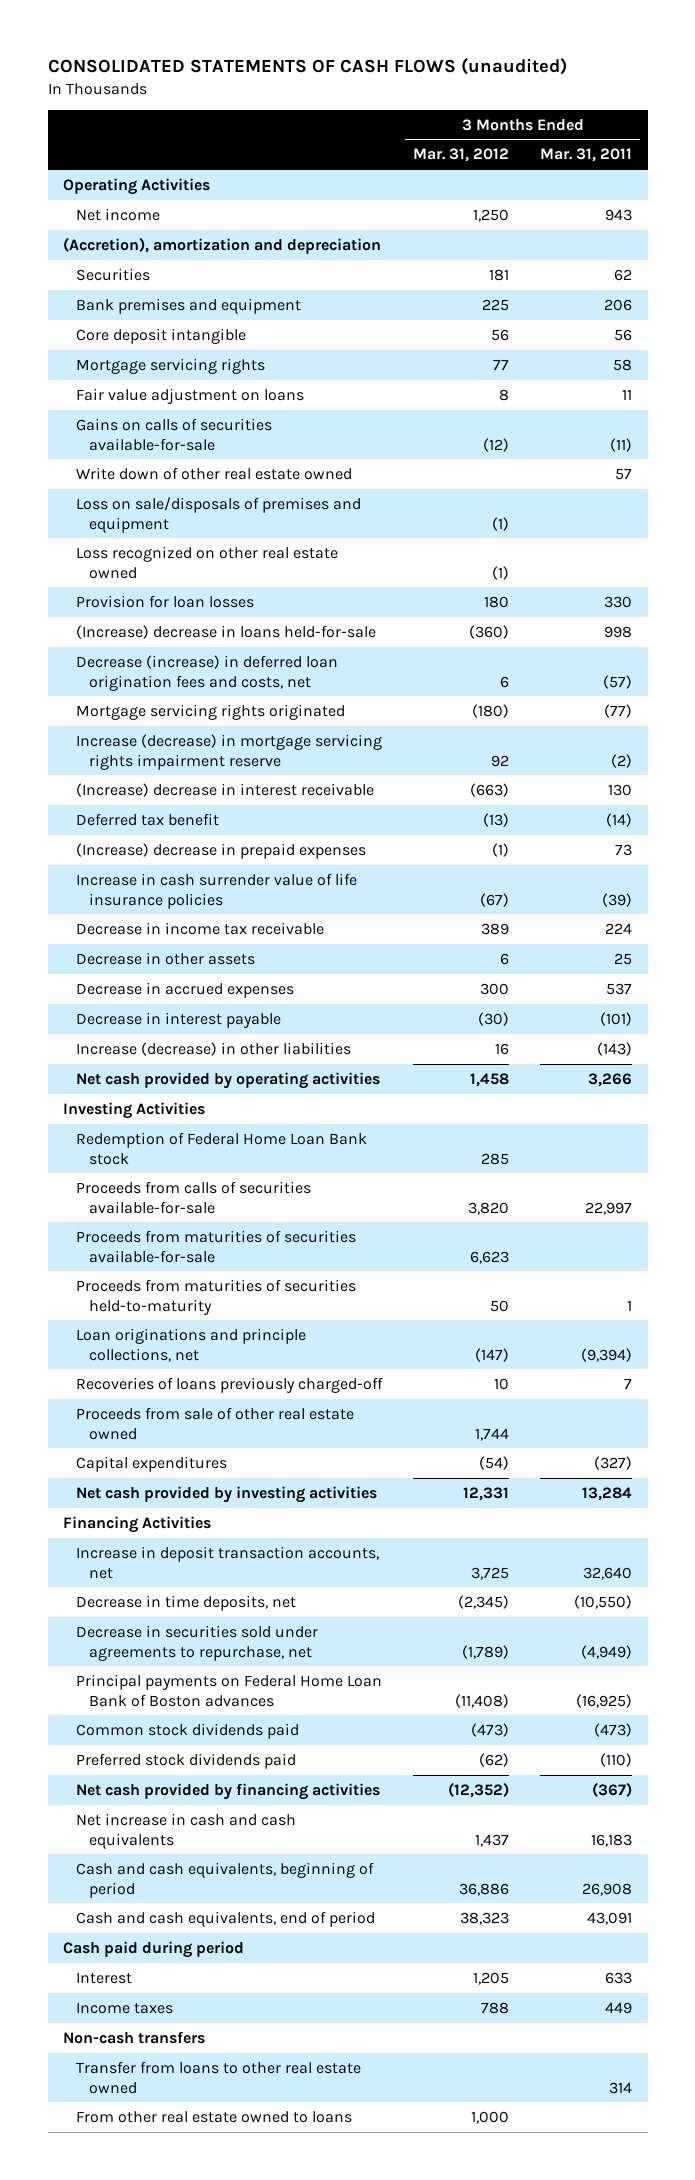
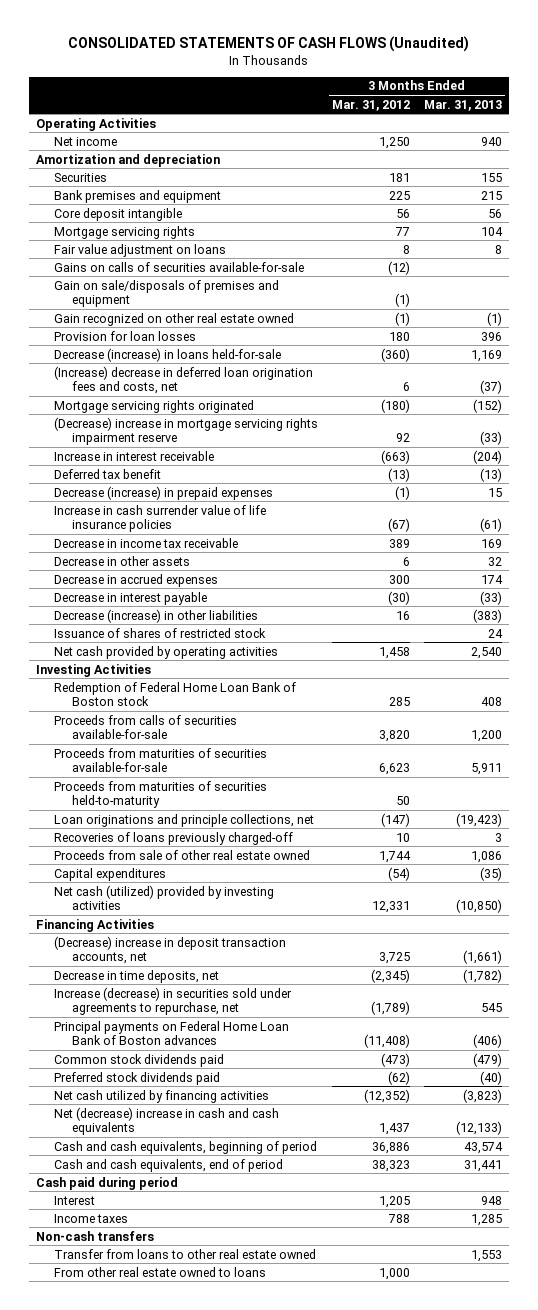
- CONSOLIDATED STATEMENTS OF CASH FLOWS (unaudited)
+ CONSOLIDATED STATEMENTS OF CASH FLOWS (Unaudited)
- | 3 Months Ended Mar. 31, 2012 | 3 Months Ended Mar. 31, 2011
+ | 3 Months Ended Mar. 31, 2012 | 3 Months Ended Mar. 31, 2013
- (Accretion), amortization and depreciation
+ Amortization and depreciation
- Write down of other real estate owned | | 57
- Loss on sale/disposals of premises and equipment | (1) |
- Loss recognized on other real estate owned | (1) |
+ Gain on sale/disposals of premises and equipment | (1) |
+ Gain recognized on other real estate owned | (1) | (1)
- (Increase) decrease in loans held-for-sale | (360) | 998
- Decrease (increase) in deferred loan origination fees and costs, net | 6 | (57)
+ Decrease (increase) in loans held-for-sale | (360) | 1,169
+ (Increase) decrease in deferred loan origination fees and costs, net | 6 | (37)
- Increase (decrease) in mortgage servicing rights impairment reserve | 92 | (2)
- (Increase) decrease in interest receivable | (663) | 130
+ (Decrease) increase in mortgage servicing rights impairment reserve | 92 | (33)
+ Increase in interest receivable | (663) | (204)
- (Increase) decrease in prepaid expenses | (1) | 73
+ Decrease (increase) in prepaid expenses | (1) | 15
- Increase (decrease) in other liabilities | 16 | (143)
+ Decrease (increase) in other liabilities | 16 | (383)
+ Issuance of shares of restricted stock | | 24
- Redemption of Federal Home Loan Bank stock | 285 |
+ Redemption of Federal Home Loan Bank of Boston stock | 285 | 408
- Net cash provided by investing activities | 12,331 | 13,284
+ Net cash (utilized) provided by investing activities | 12,331 | (10,850)
- Increase in deposit transaction accounts, net | 3,725 | 32,640
+ (Decrease) increase in deposit transaction accounts, net | 3,725 | (1,661)
- Decrease in securities sold under agreements to repurchase, net | (1,789) | (4,949)
+ Increase (decrease) in securities sold under agreements to repurchase, net | (1,789) | 545
- Net cash provided by financing activities | (12,352) | (367)
- Net increase in cash and cash equivalents | 1,437 | 16,183
+ Net cash utilized by financing activities | (12,352) | (3,823)
+ Net (decrease) increase in cash and cash equivalents | 1,437 | (12,133)

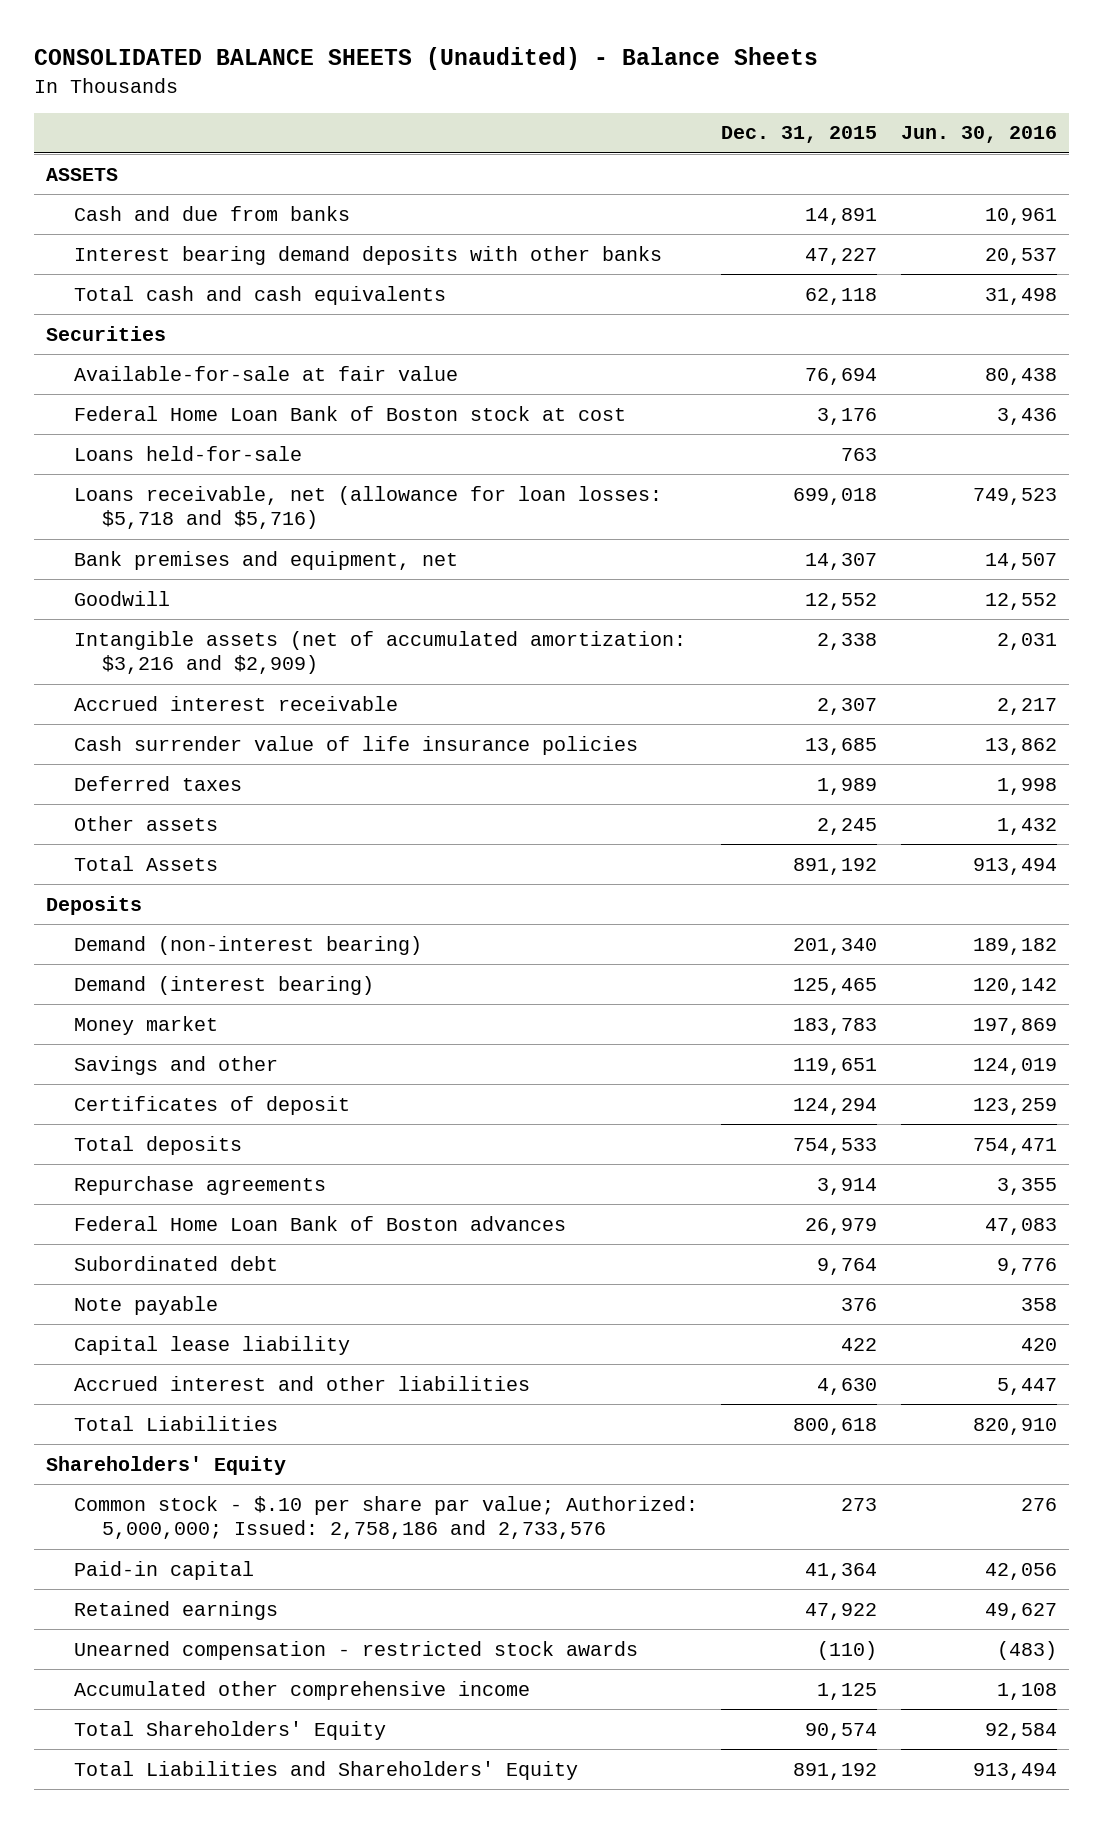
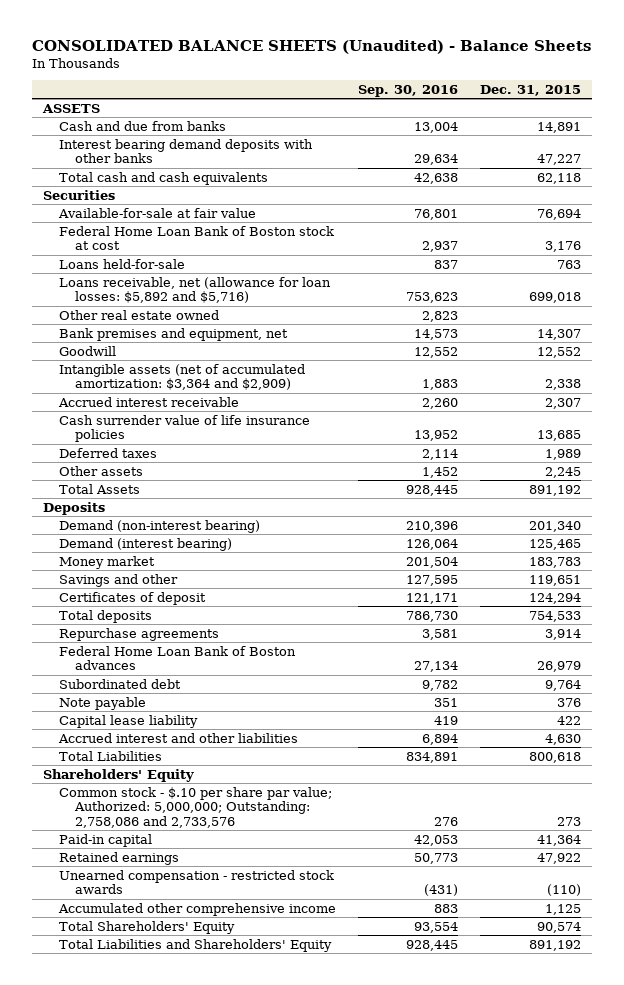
- | Dec. 31, 2015 | Jun. 30, 2016
+ | Sep. 30, 2016 | Dec. 31, 2015
- Loans receivable, net (allowance for loan losses: $5,718 and $5,716) | 699,018 | 749,523
+ Loans receivable, net (allowance for loan losses: $5,892 and $5,716) | 753,623 | 699,018
+ Other real estate owned | 2,823 |
- Intangible assets (net of accumulated amortization: $3,216 and $2,909) | 2,338 | 2,031
+ Intangible assets (net of accumulated amortization: $3,364 and $2,909) | 1,883 | 2,338
- Common stock - $.10 per share par value; Authorized: 5,000,000; Issued: 2,758,186 and 2,733,576 | 273 | 276
+ Common stock - $.10 per share par value; Authorized: 5,000,000; Outstanding: 2,758,086 and 2,733,576 | 276 | 273

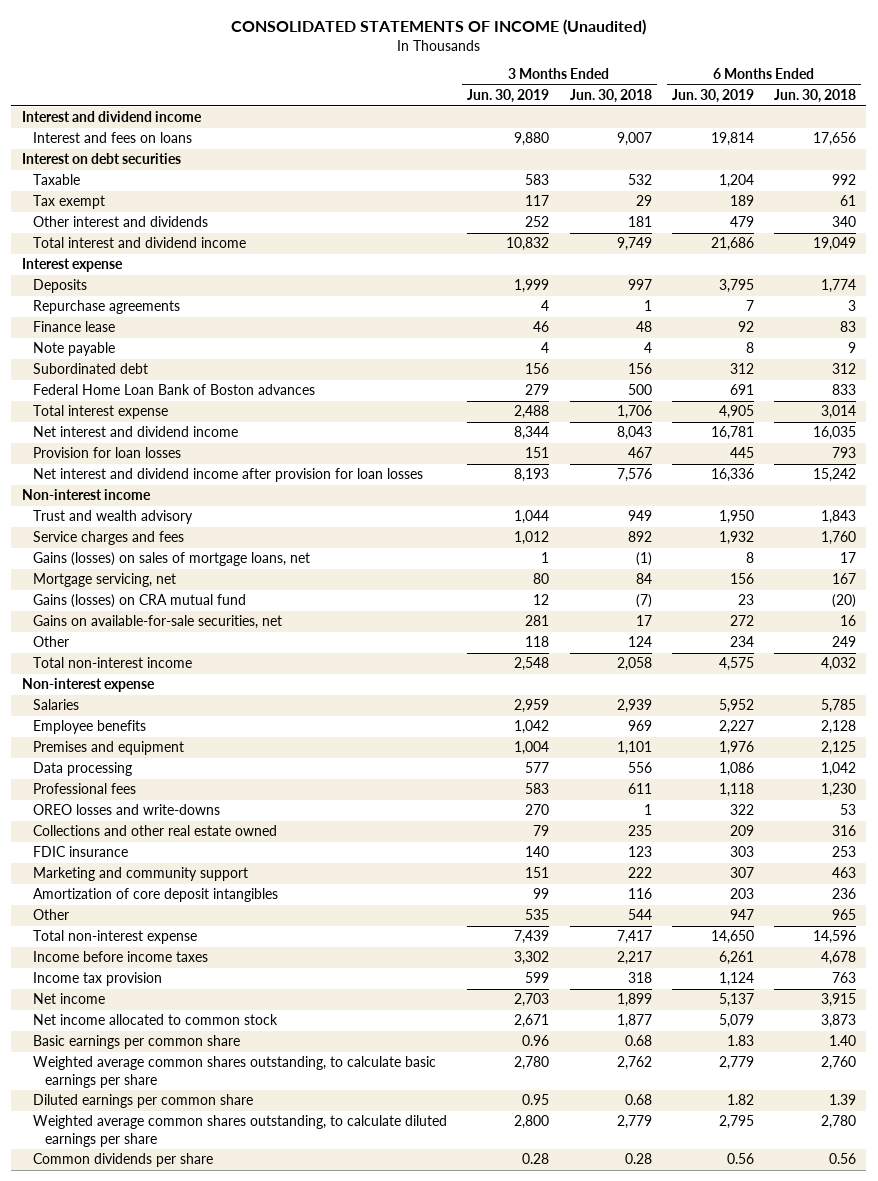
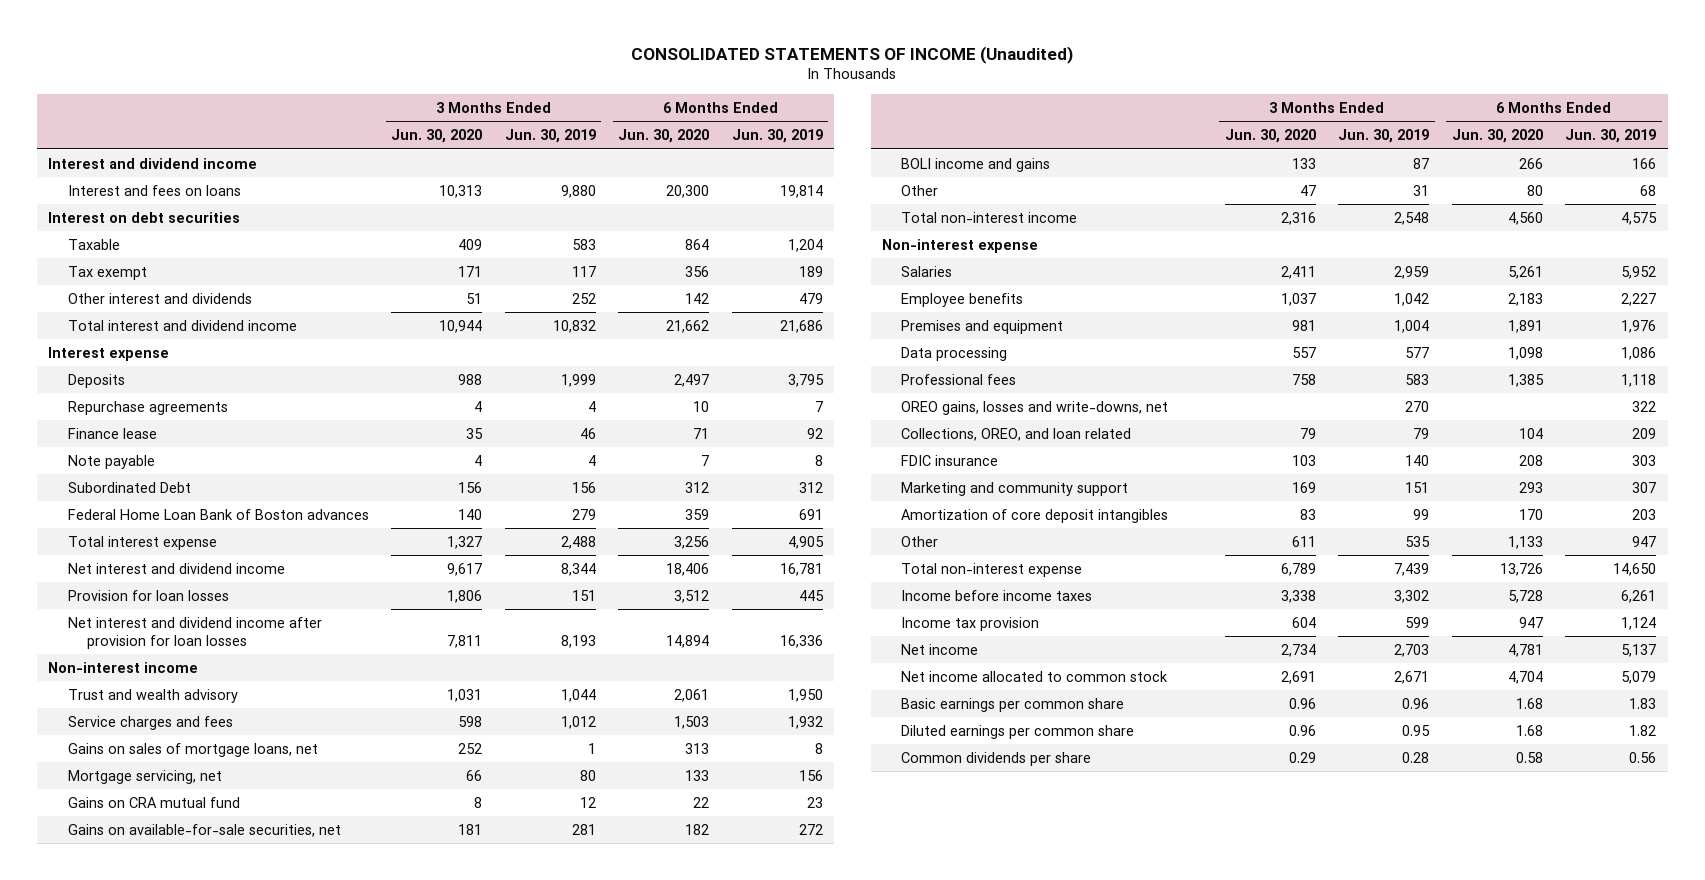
- | 3 Months Ended Jun. 30, 2019 | 3 Months Ended Jun. 30, 2018 | 6 Months Ended Jun. 30, 2019 | 6 Months Ended Jun. 30, 2018
+ | 3 Months Ended Jun. 30, 2020 | 3 Months Ended Jun. 30, 2019 | 6 Months Ended Jun. 30, 2020 | 6 Months Ended Jun. 30, 2019
- Subordinated debt | 156 | 156 | 312 | 312
+ Subordinated Debt | 156 | 156 | 312 | 312
- Gains (losses) on sales of mortgage loans, net | 1 | (1) | 8 | 17
+ Gains on sales of mortgage loans, net | 252 | 1 | 313 | 8
- Gains (losses) on CRA mutual fund | 12 | (7) | 23 | (20)
+ Gains on CRA mutual fund | 8 | 12 | 22 | 23
- Other | 118 | 124 | 234 | 249
+ BOLI income and gains | 133 | 87 | 266 | 166
+ Other | 47 | 31 | 80 | 68
- OREO losses and write-downs | 270 | 1 | 322 | 53
- Collections and other real estate owned | 79 | 235 | 209 | 316
+ OREO gains, losses and write-downs, net | | 270 | | 322
+ Collections, OREO, and loan related | 79 | 79 | 104 | 209
- Weighted average common shares outstanding, to calculate basic earnings per share | 2,780 | 2,762 | 2,779 | 2,760
- Weighted average common shares outstanding, to calculate diluted earnings per share | 2,800 | 2,779 | 2,795 | 2,780

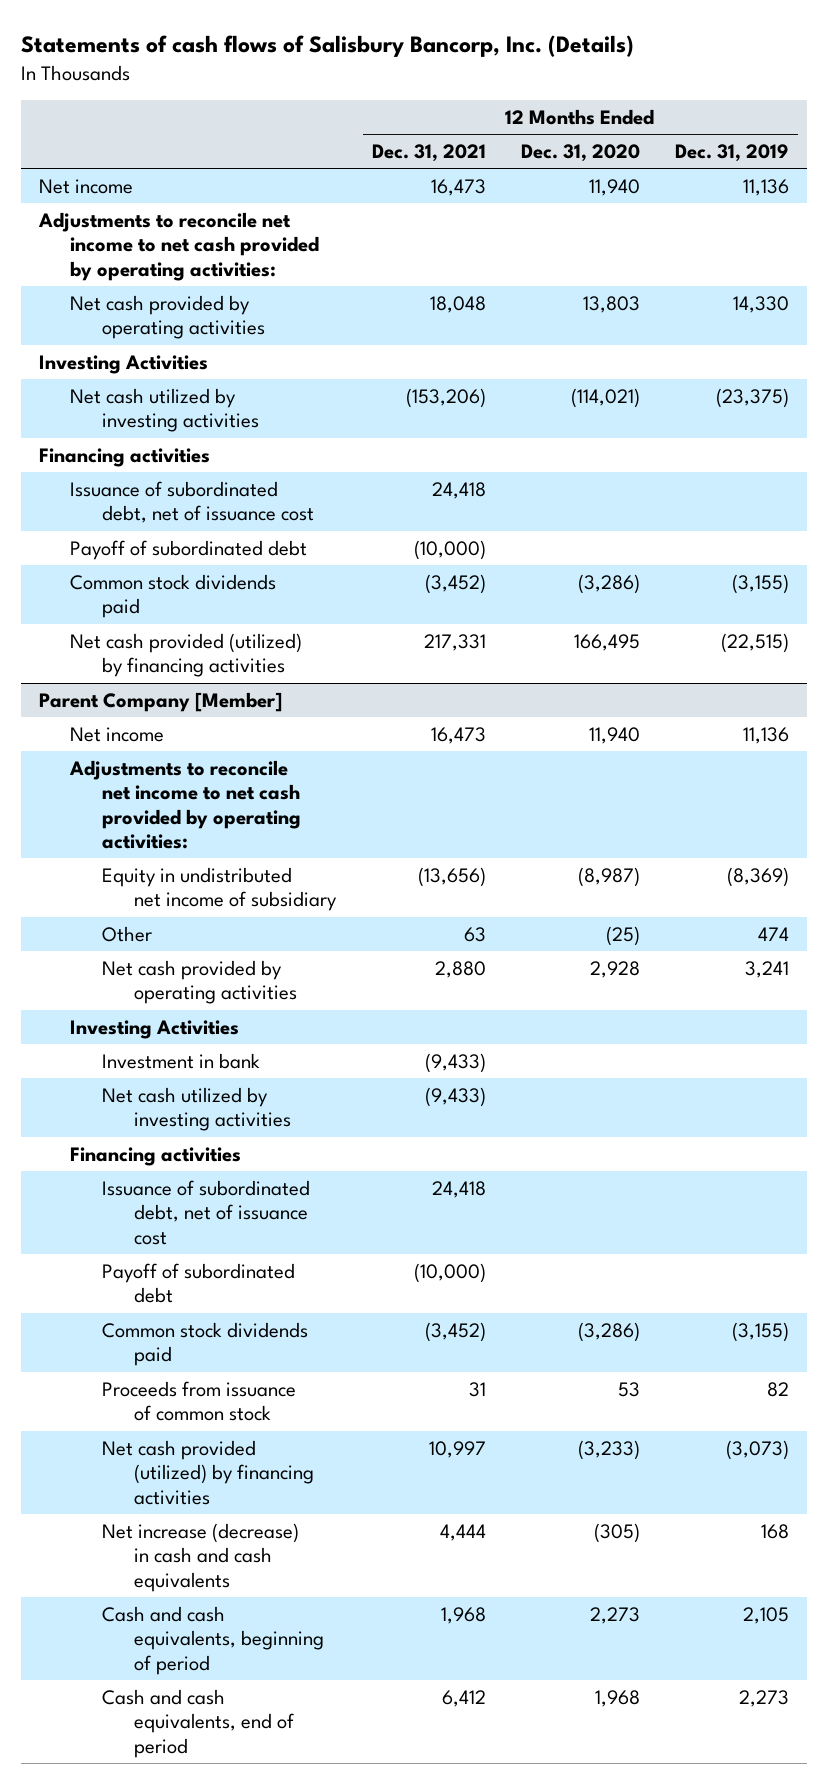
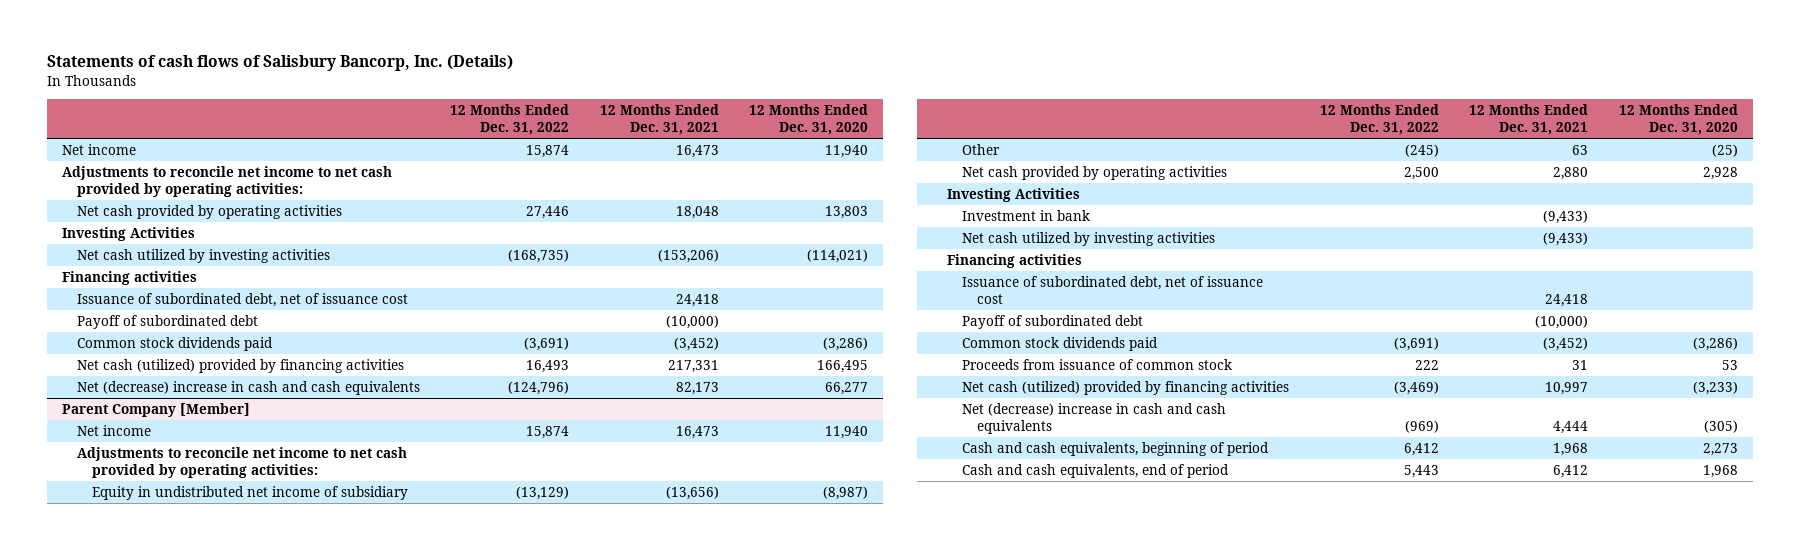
- | 12 Months Ended Dec. 31, 2021 | 12 Months Ended Dec. 31, 2020 | 12 Months Ended Dec. 31, 2019
+ | 12 Months Ended Dec. 31, 2022 | 12 Months Ended Dec. 31, 2021 | 12 Months Ended Dec. 31, 2020
- Net cash provided (utilized) by financing activities | 217,331 | 166,495 | (22,515)
+ Net cash (utilized) provided by financing activities | 16,493 | 217,331 | 166,495
+ Net (decrease) increase in cash and cash equivalents | (124,796) | 82,173 | 66,277
@ Parent Company [Member]
- Net cash provided (utilized) by financing activities | 10,997 | (3,233) | (3,073)
- Net increase (decrease) in cash and cash equivalents | 4,444 | (305) | 168
+ Net cash (utilized) provided by financing activities | (3,469) | 10,997 | (3,233)
+ Net (decrease) increase in cash and cash equivalents | (969) | 4,444 | (305)

